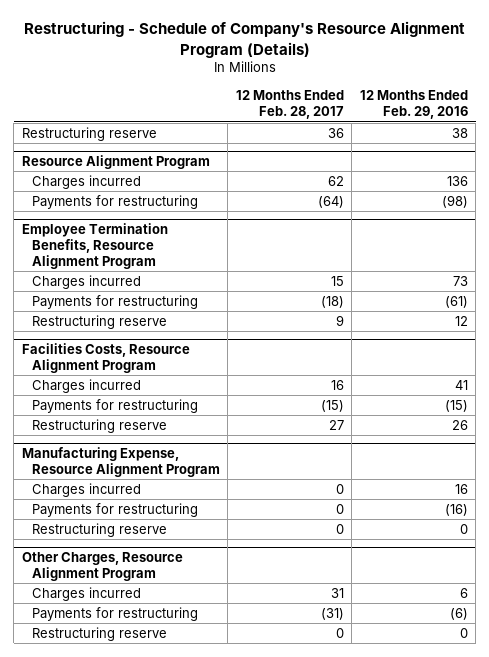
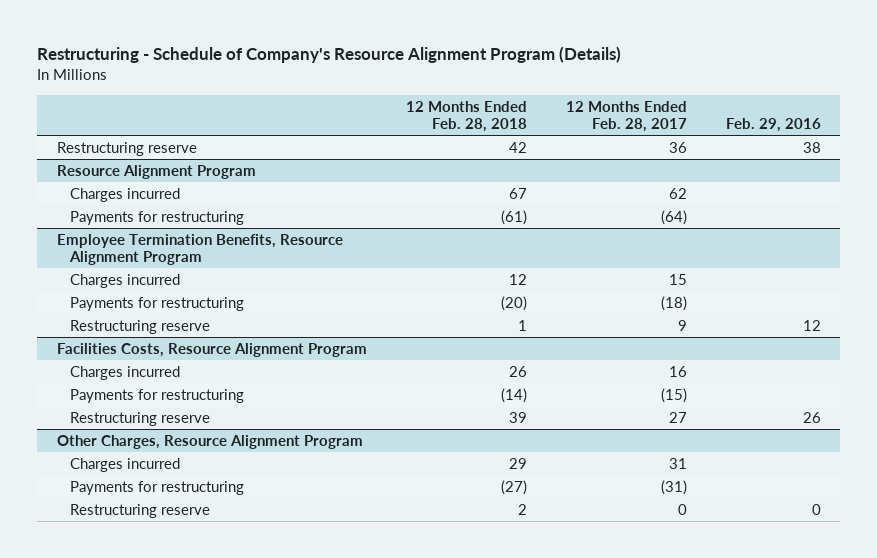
- | 12 Months Ended Feb. 28, 2017 | 12 Months Ended Feb. 29, 2016
+ | 12 Months Ended Feb. 28, 2018 | 12 Months Ended Feb. 28, 2017 | Feb. 29, 2016
- Manufacturing Expense, Resource Alignment Program
- Charges incurred | 0 | 16
- Payments for restructuring | 0 | (16)
- Restructuring reserve | 0 | 0

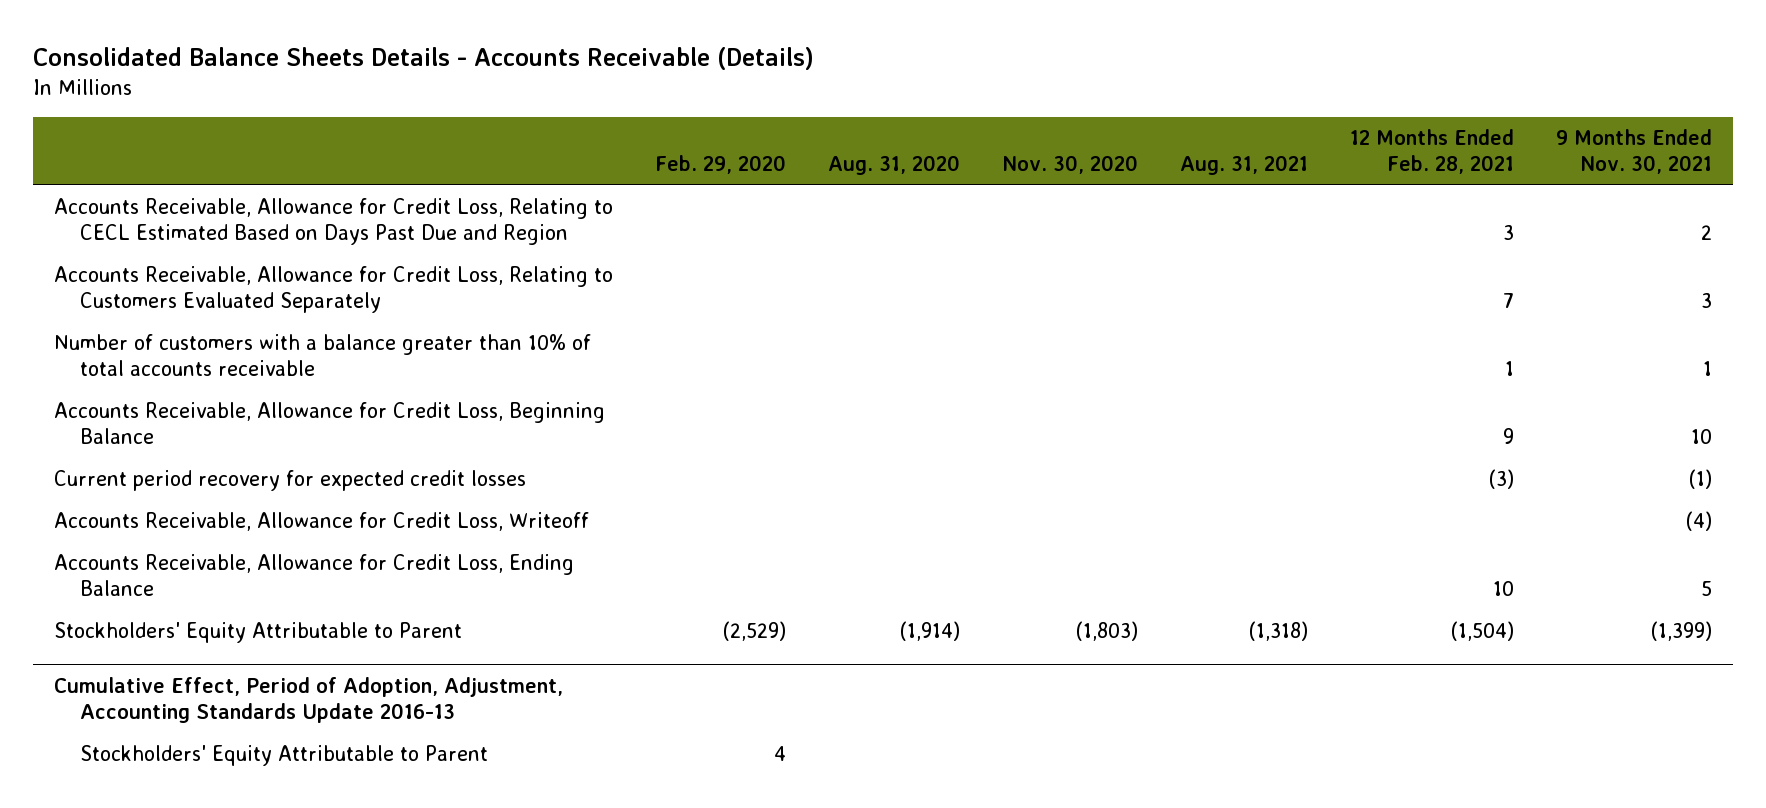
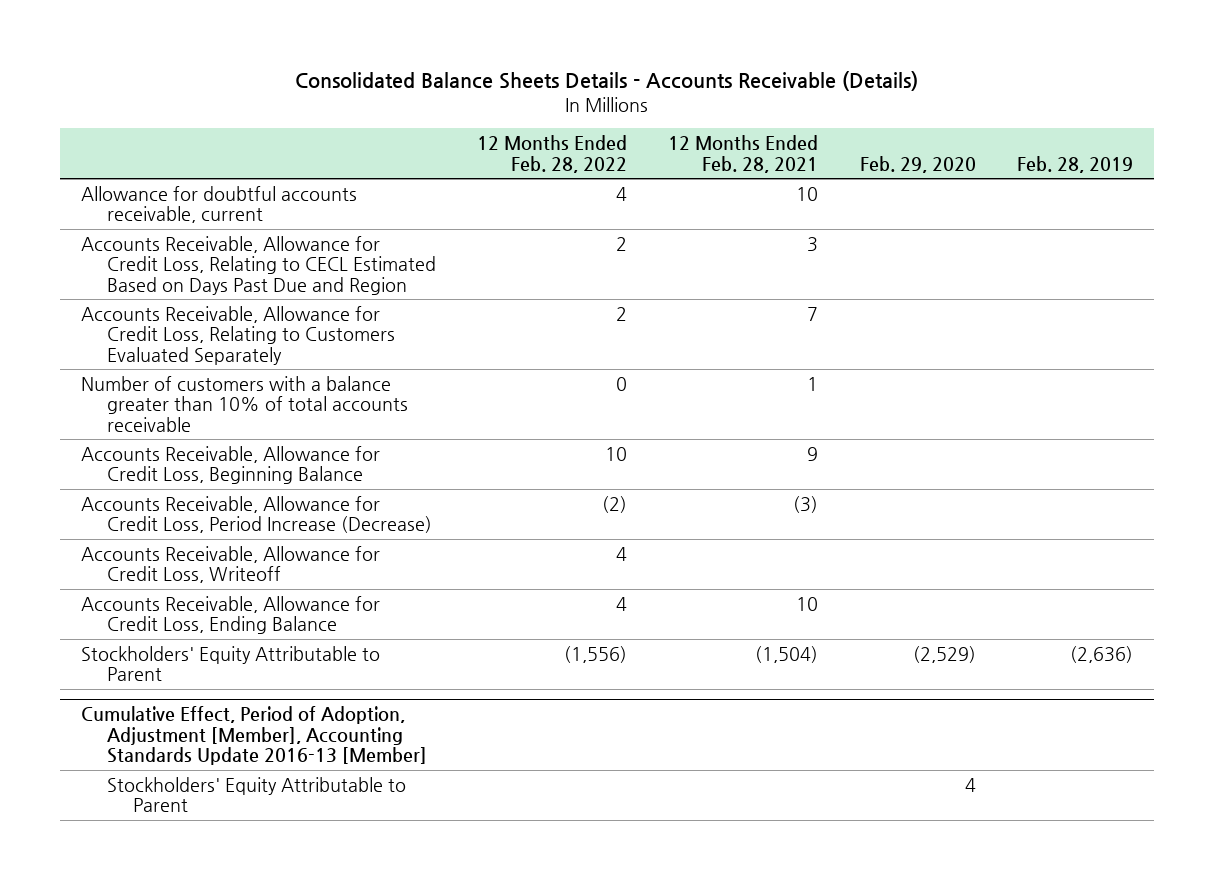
- | Feb. 29, 2020 | Aug. 31, 2020 | Nov. 30, 2020 | Aug. 31, 2021 | 12 Months Ended Feb. 28, 2021 | 9 Months Ended Nov. 30, 2021
+ | 12 Months Ended Feb. 28, 2022 | 12 Months Ended Feb. 28, 2021 | Feb. 29, 2020 | Feb. 28, 2019
+ Allowance for doubtful accounts receivable, current | 4 | 10 | |
- Current period recovery for expected credit losses | | | | | (3) | (1)
+ Accounts Receivable, Allowance for Credit Loss, Period Increase (Decrease) | (2) | (3) | |
- Cumulative Effect, Period of Adoption, Adjustment, Accounting Standards Update 2016-13
+ Cumulative Effect, Period of Adoption, Adjustment [Member], Accounting Standards Update 2016-13 [Member]

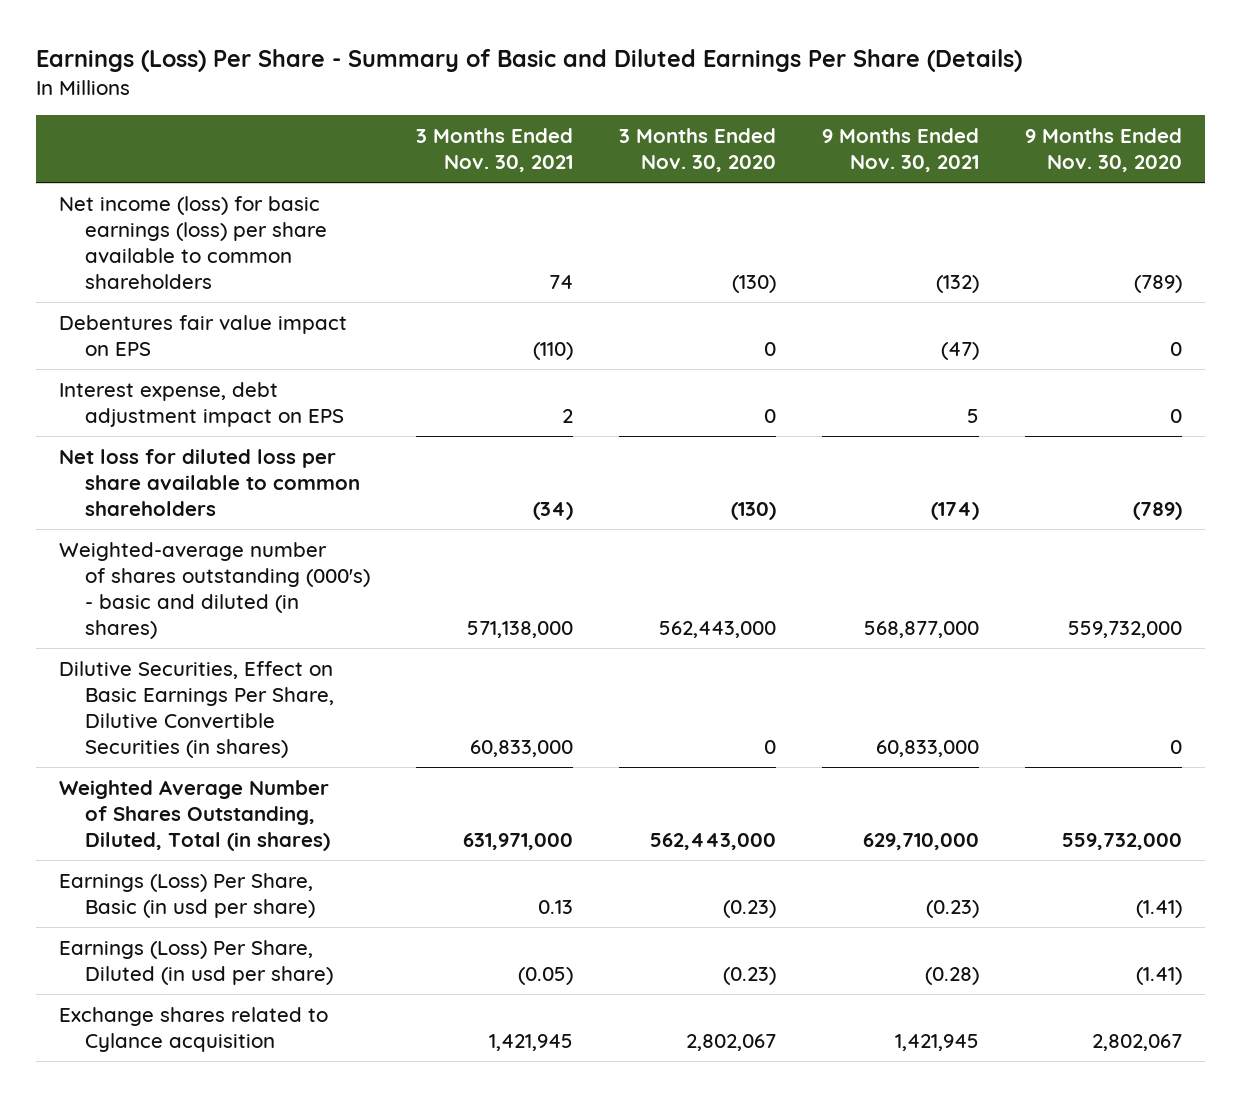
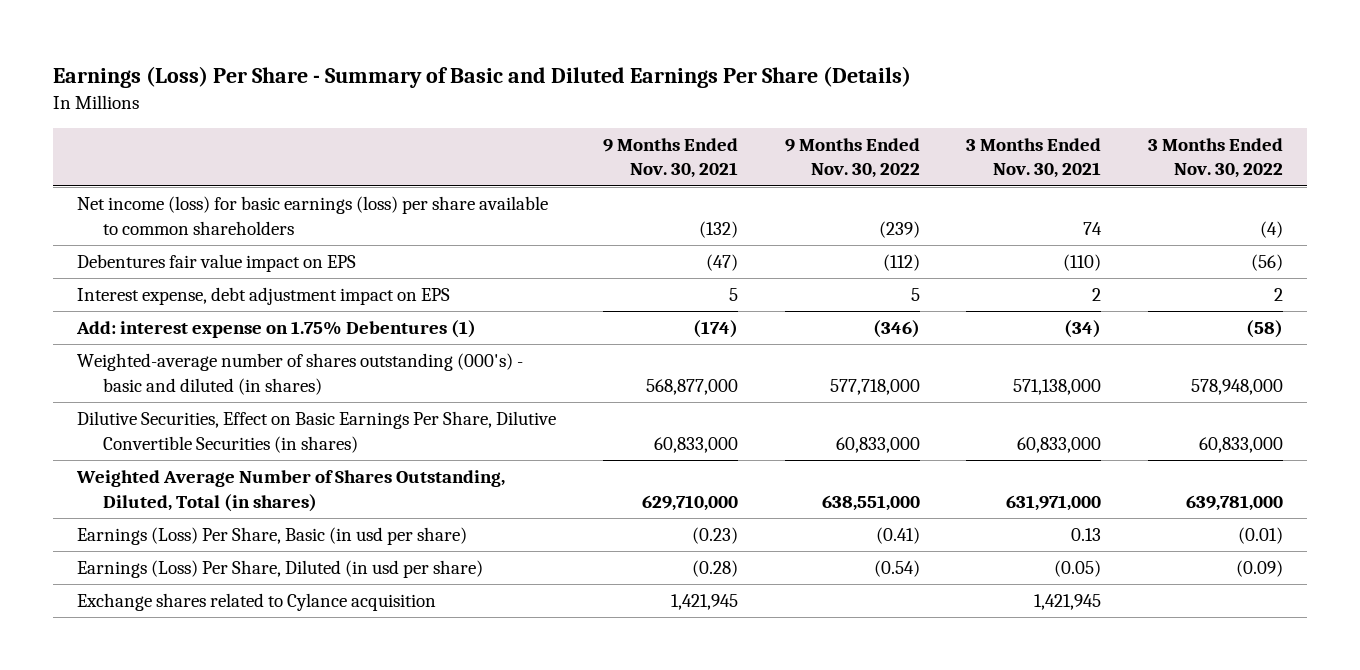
- | 3 Months Ended Nov. 30, 2021 | 3 Months Ended Nov. 30, 2020 | 9 Months Ended Nov. 30, 2021 | 9 Months Ended Nov. 30, 2020
+ | 9 Months Ended Nov. 30, 2021 | 9 Months Ended Nov. 30, 2022 | 3 Months Ended Nov. 30, 2021 | 3 Months Ended Nov. 30, 2022
- Net loss for diluted loss per share available to common shareholders | (34) | (130) | (174) | (789)
+ Add: interest expense on 1.75% Debentures (1) | (174) | (346) | (34) | (58)

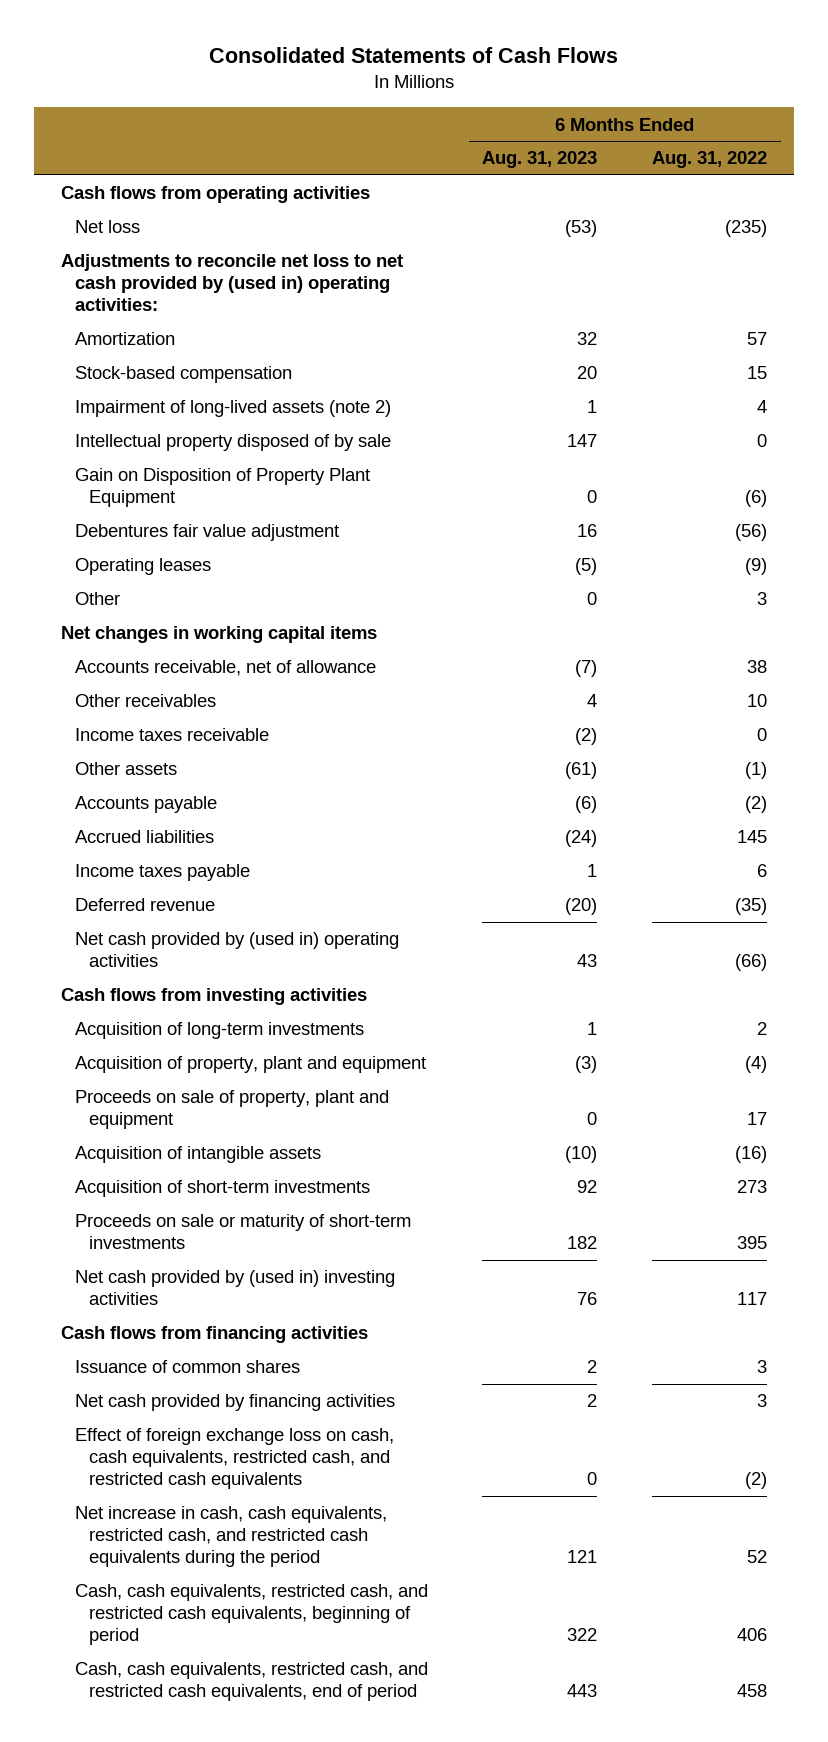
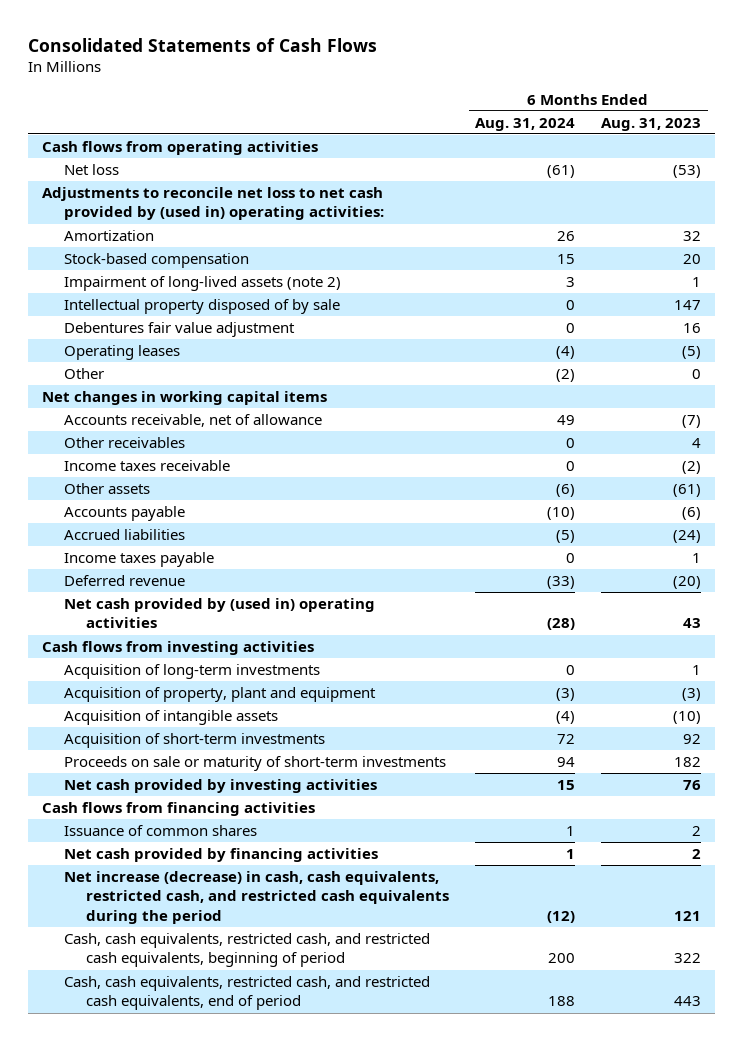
- | 6 Months Ended Aug. 31, 2023 | 6 Months Ended Aug. 31, 2022
+ | 6 Months Ended Aug. 31, 2024 | 6 Months Ended Aug. 31, 2023
- Gain on Disposition of Property Plant Equipment | 0 | (6)
- Proceeds on sale of property, plant and equipment | 0 | 17
- Net cash provided by (used in) investing activities | 76 | 117
+ Net cash provided by investing activities | 15 | 76
- Effect of foreign exchange loss on cash, cash equivalents, restricted cash, and restricted cash equivalents | 0 | (2)
- Net increase in cash, cash equivalents, restricted cash, and restricted cash equivalents during the period | 121 | 52
+ Net increase (decrease) in cash, cash equivalents, restricted cash, and restricted cash equivalents during the period | (12) | 121

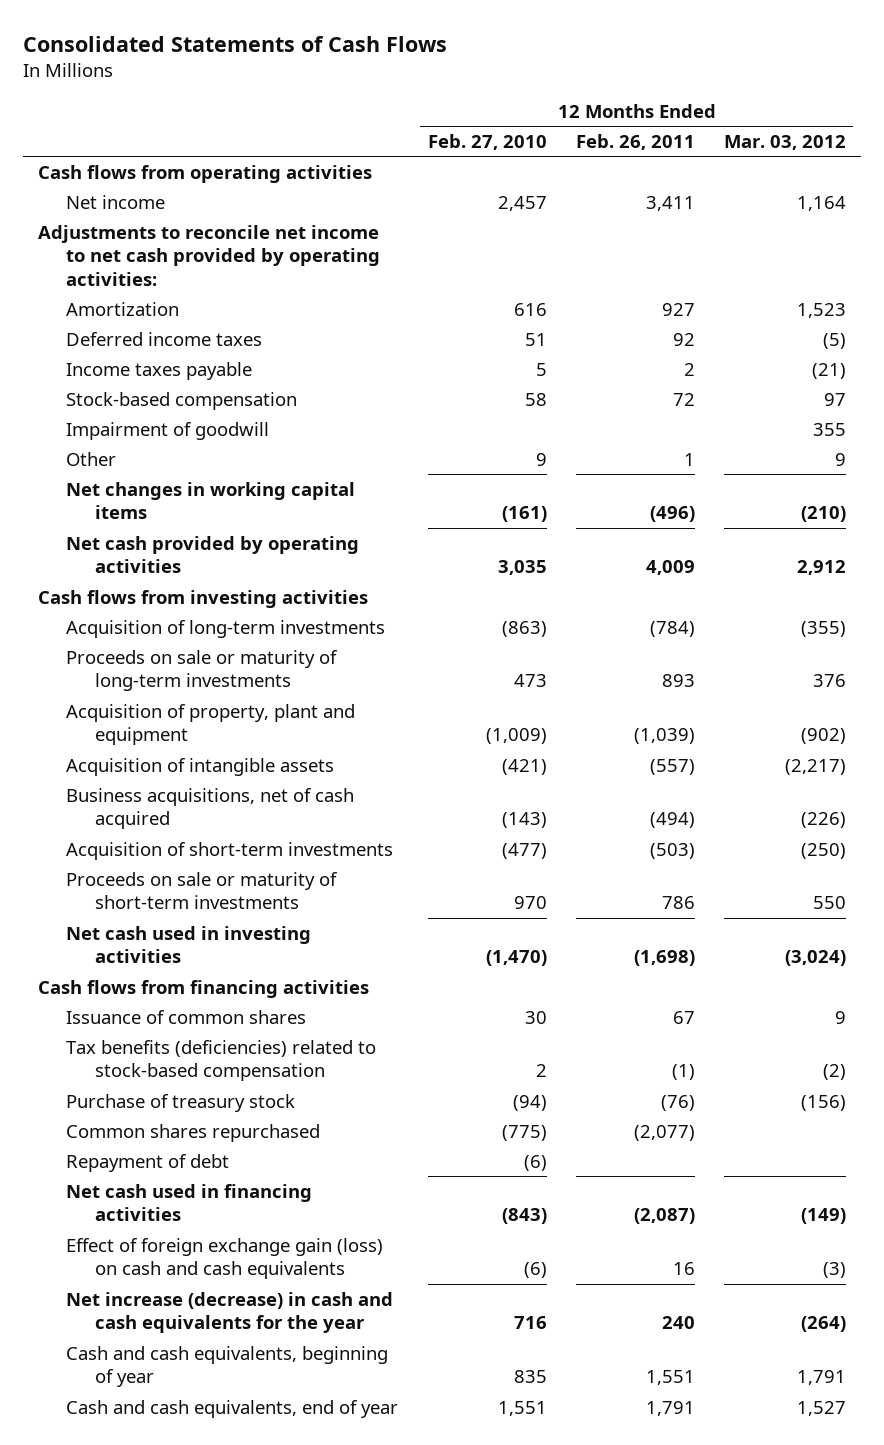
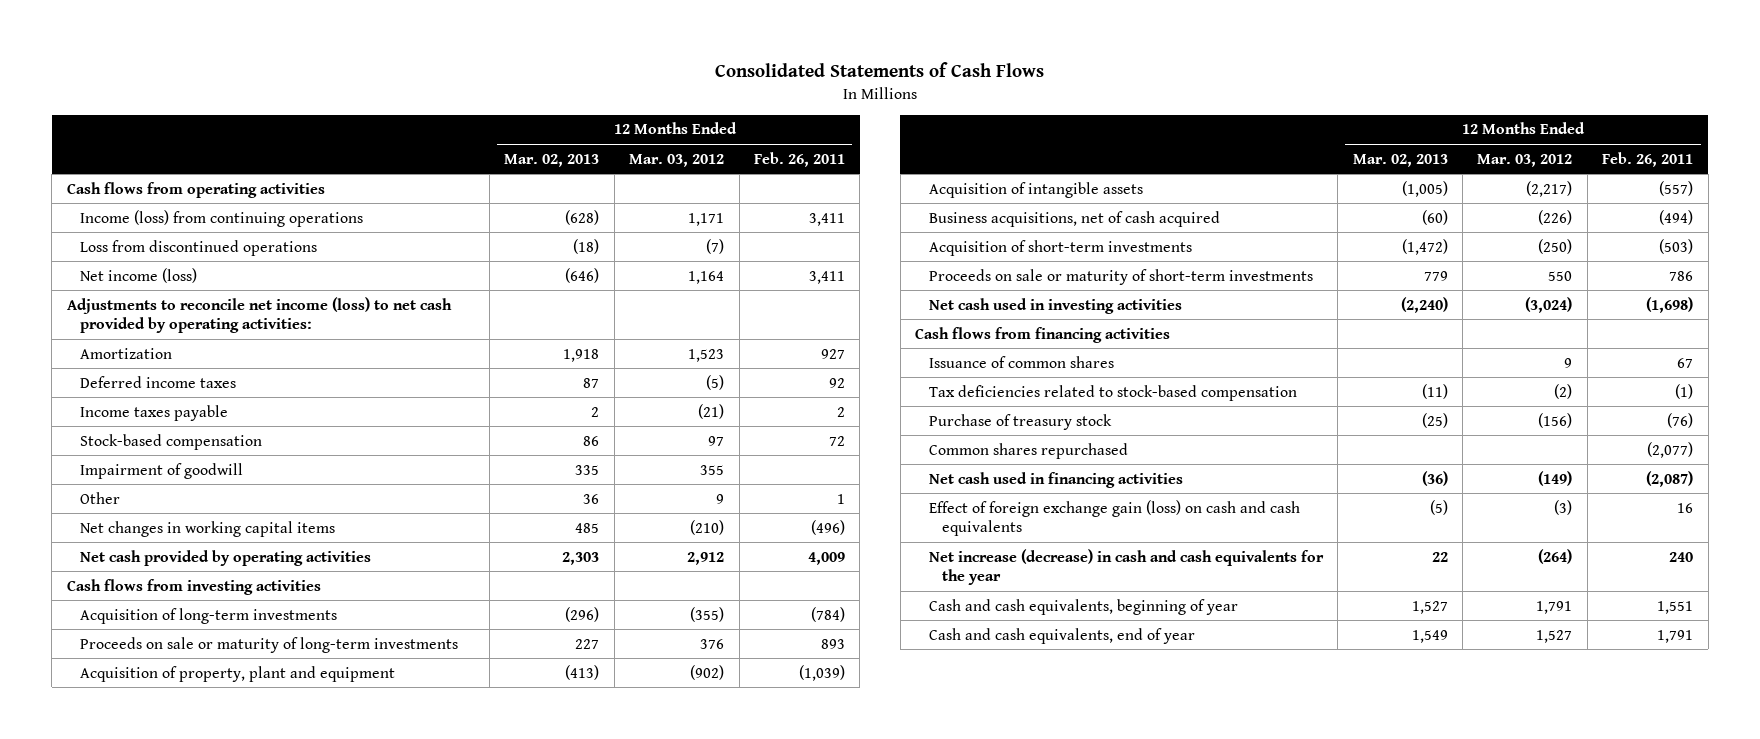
- | 12 Months Ended Feb. 27, 2010 | 12 Months Ended Feb. 26, 2011 | 12 Months Ended Mar. 03, 2012
+ | 12 Months Ended Mar. 02, 2013 | 12 Months Ended Mar. 03, 2012 | 12 Months Ended Feb. 26, 2011
- Net income | 2,457 | 3,411 | 1,164
- Adjustments to reconcile net income to net cash provided by operating activities:
+ Income (loss) from continuing operations | (628) | 1,171 | 3,411
+ Loss from discontinued operations | (18) | (7) |
+ Net income (loss) | (646) | 1,164 | 3,411
+ Adjustments to reconcile net income (loss) to net cash provided by operating activities:
- Tax benefits (deficiencies) related to stock-based compensation | 2 | (1) | (2)
+ Tax deficiencies related to stock-based compensation | (11) | (2) | (1)
- Repayment of debt | (6) | |

